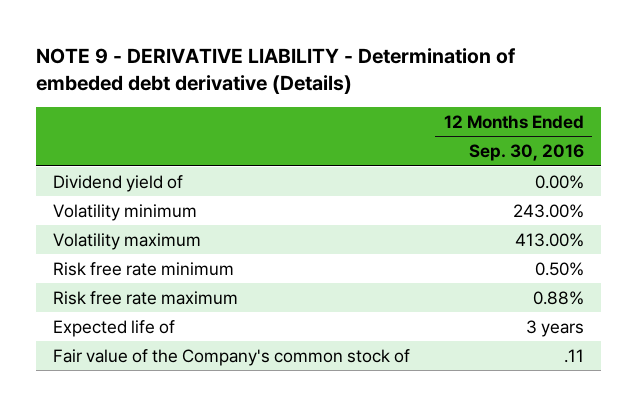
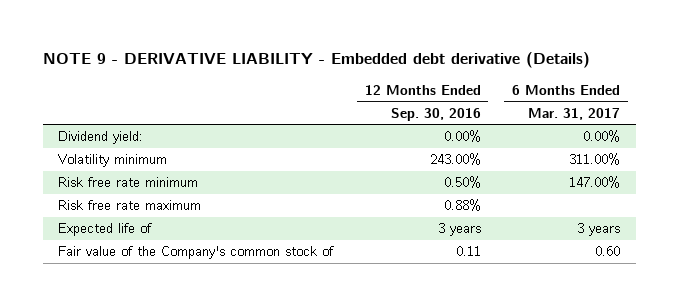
- NOTE 9 - DERIVATIVE LIABILITY - Determination of embeded debt derivative (Details)
+ NOTE 9 - DERIVATIVE LIABILITY - Embedded debt derivative (Details)
- | 12 Months Ended Sep. 30, 2016
+ | 12 Months Ended Sep. 30, 2016 | 6 Months Ended Mar. 31, 2017
- Dividend yield of | 0.00%
+ Dividend yield: | 0.00% | 0.00%
- Volatility maximum | 413.00%
- Fair value of the Company's common stock of | .11
+ Fair value of the Company's common stock of | 0.11 | 0.60

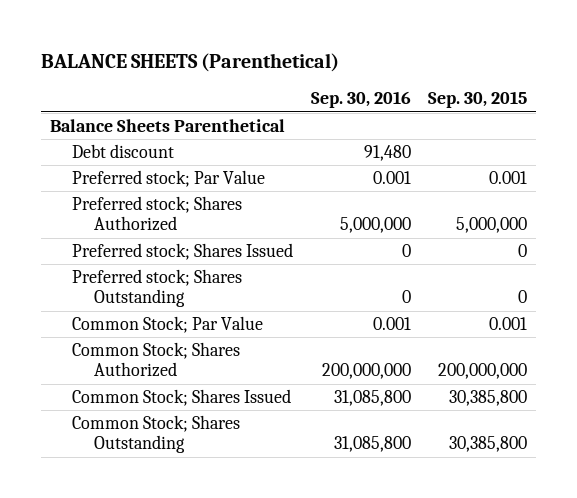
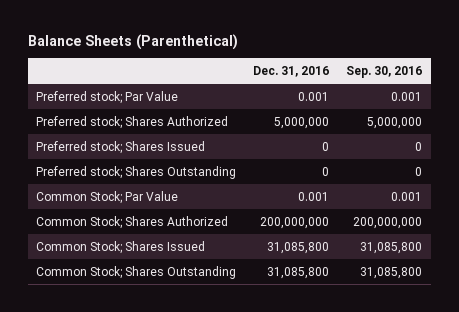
- BALANCE SHEETS (Parenthetical)
+ Balance Sheets (Parenthetical)
- | Sep. 30, 2016 | Sep. 30, 2015
+ | Dec. 31, 2016 | Sep. 30, 2016
- Balance Sheets Parenthetical
- Debt discount | 91,480 |

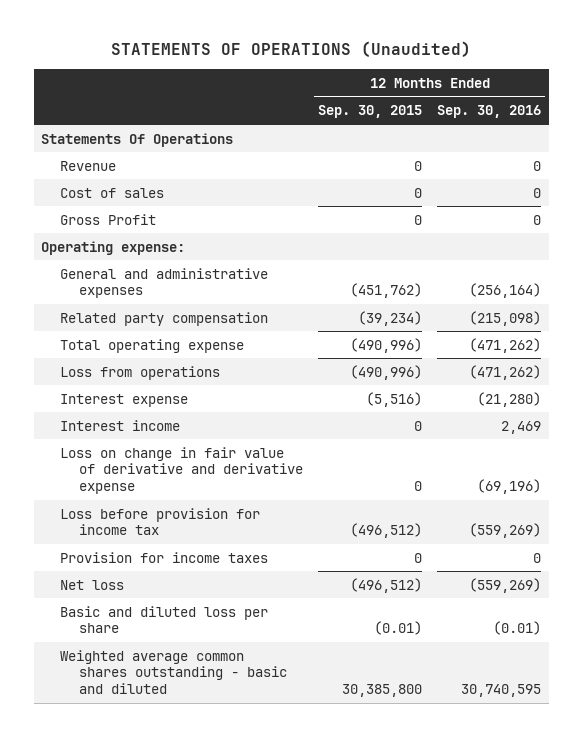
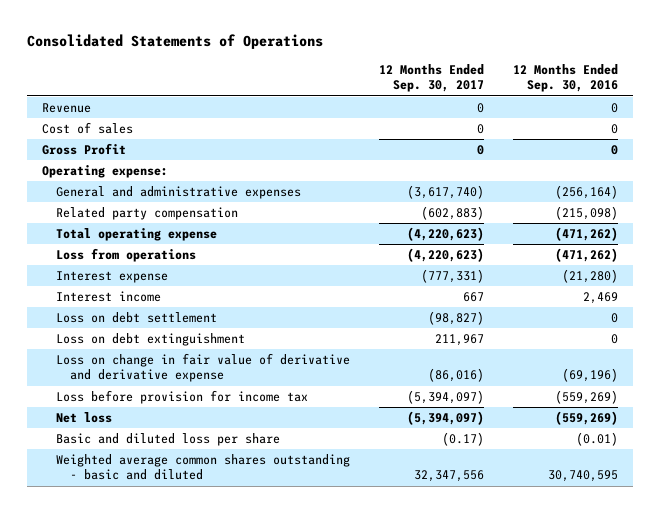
- STATEMENTS OF OPERATIONS (Unaudited)
+ Consolidated Statements of Operations
- | 12 Months Ended Sep. 30, 2015 | 12 Months Ended Sep. 30, 2016
+ | 12 Months Ended Sep. 30, 2017 | 12 Months Ended Sep. 30, 2016
- Statements Of Operations
+ Loss on debt settlement | (98,827) | 0
+ Loss on debt extinguishment | 211,967 | 0
- Provision for income taxes | 0 | 0

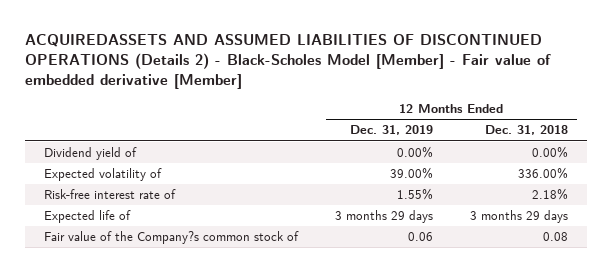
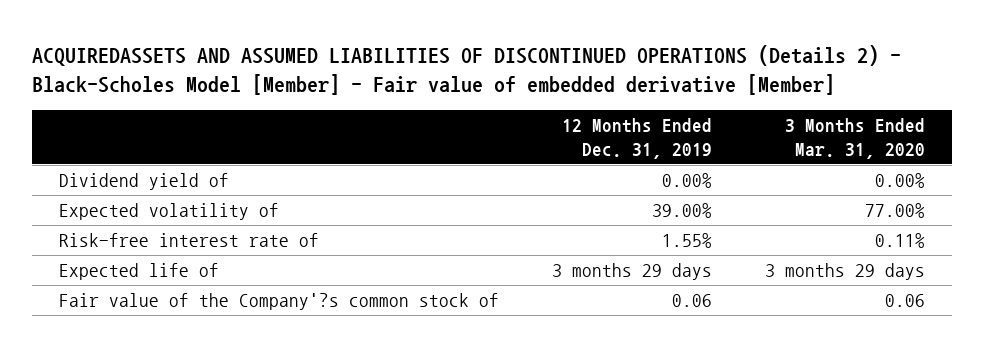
- | 12 Months Ended Dec. 31, 2019 | 12 Months Ended Dec. 31, 2018
+ | 12 Months Ended Dec. 31, 2019 | 3 Months Ended Mar. 31, 2020
- Fair value of the Company?s common stock of | 0.06 | 0.08
+ Fair value of the Company'?s common stock of | 0.06 | 0.06

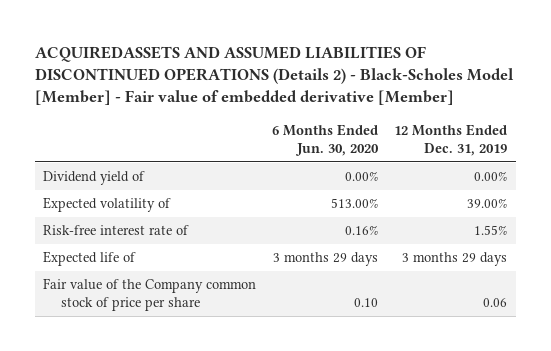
- | 12 Months Ended Dec. 31, 2019 | 3 Months Ended Mar. 31, 2020
+ | 6 Months Ended Jun. 30, 2020 | 12 Months Ended Dec. 31, 2019
- Fair value of the Company'?s common stock of | 0.06 | 0.06
+ Fair value of the Company common stock of price per share | 0.10 | 0.06

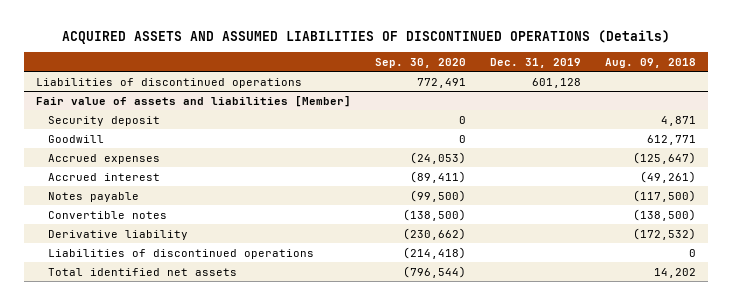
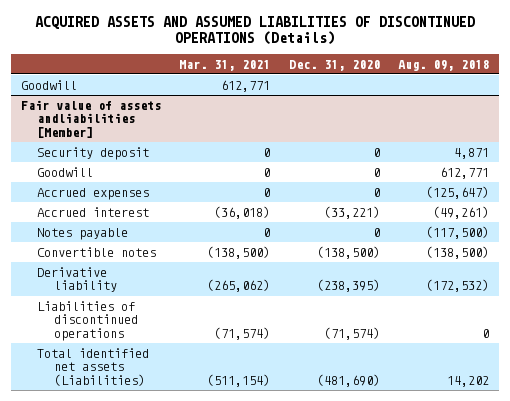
- | Sep. 30, 2020 | Dec. 31, 2019 | Aug. 09, 2018
+ | Mar. 31, 2021 | Dec. 31, 2020 | Aug. 09, 2018
- Liabilities of discontinued operations | 772,491 | 601,128 |
- Fair value of assets and liabilities [Member]
+ Goodwill | 612,771 | |
+ Fair value of assets andliabilities [Member]
- Total identified net assets | (796,544) | | 14,202
+ Total identified net assets (Liabilities) | (511,154) | (481,690) | 14,202

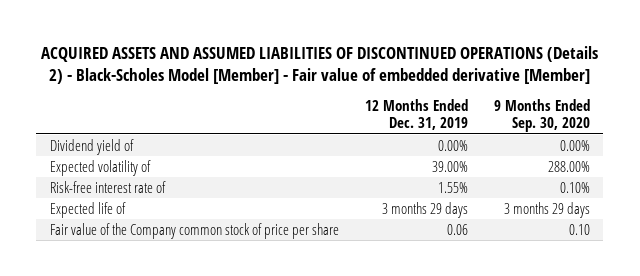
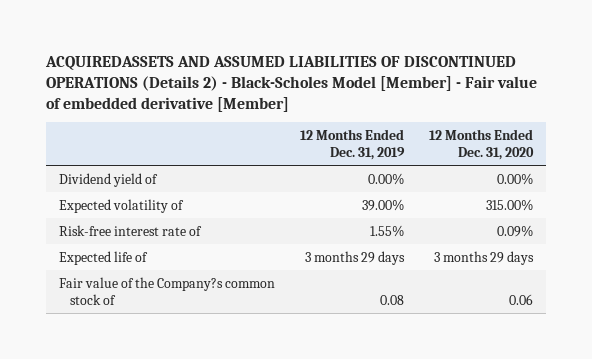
- ACQUIRED ASSETS AND ASSUMED LIABILITIES OF DISCONTINUED OPERATIONS (Details 2) - Black-Scholes Model [Member] - Fair value of embedded derivative [Member]
+ ACQUIREDASSETS AND ASSUMED LIABILITIES OF DISCONTINUED OPERATIONS (Details 2) - Black-Scholes Model [Member] - Fair value of embedded derivative [Member]
- | 12 Months Ended Dec. 31, 2019 | 9 Months Ended Sep. 30, 2020
+ | 12 Months Ended Dec. 31, 2019 | 12 Months Ended Dec. 31, 2020
- Fair value of the Company common stock of price per share | 0.06 | 0.10
+ Fair value of the Company?s common stock of | 0.08 | 0.06

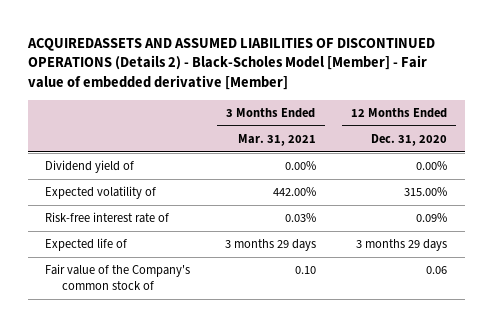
- | 12 Months Ended Dec. 31, 2019 | 12 Months Ended Dec. 31, 2020
+ | 3 Months Ended Mar. 31, 2021 | 12 Months Ended Dec. 31, 2020
- Fair value of the Company?s common stock of | 0.08 | 0.06
+ Fair value of the Company's common stock of | 0.10 | 0.06

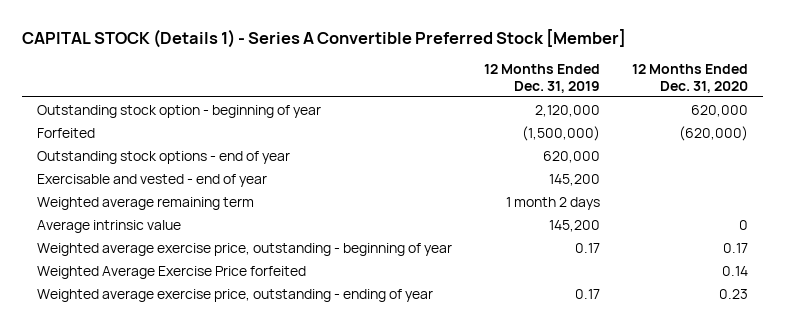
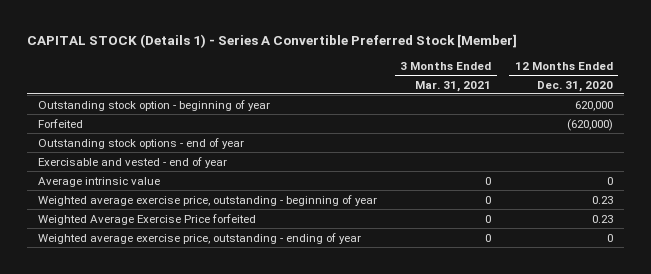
- | 12 Months Ended Dec. 31, 2019 | 12 Months Ended Dec. 31, 2020
+ | 3 Months Ended Mar. 31, 2021 | 12 Months Ended Dec. 31, 2020
- Weighted average remaining term | 1 month 2 days |
- Weighted average exercise price, outstanding - beginning of year | 0.17 | 0.17
- Weighted Average Exercise Price forfeited | | 0.14
- Weighted average exercise price, outstanding - ending of year | 0.17 | 0.23
+ Weighted average exercise price, outstanding - beginning of year | 0 | 0.23
+ Weighted Average Exercise Price forfeited | 0 | 0.23
+ Weighted average exercise price, outstanding - ending of year | 0 | 0

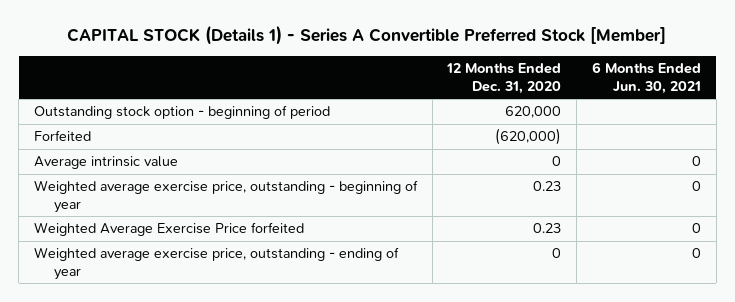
- | 3 Months Ended Mar. 31, 2021 | 12 Months Ended Dec. 31, 2020
+ | 12 Months Ended Dec. 31, 2020 | 6 Months Ended Jun. 30, 2021
- Outstanding stock option - beginning of year | | 620,000
+ Outstanding stock option - beginning of period | 620,000 |
- Outstanding stock options - end of year
- Exercisable and vested - end of year

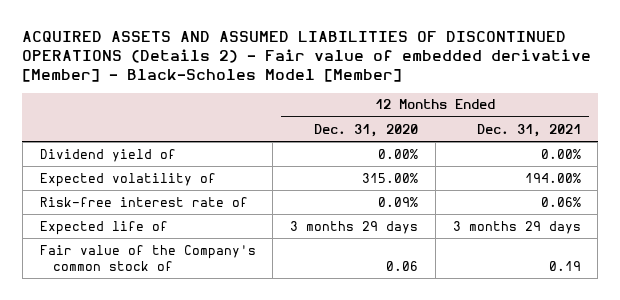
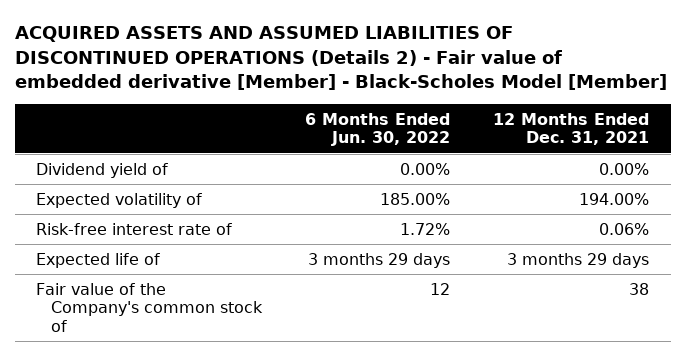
- | 12 Months Ended Dec. 31, 2020 | 12 Months Ended Dec. 31, 2021
+ | 6 Months Ended Jun. 30, 2022 | 12 Months Ended Dec. 31, 2021
- Fair value of the Company's common stock of | 0.06 | 0.19
+ Fair value of the Company's common stock of | 12 | 38

